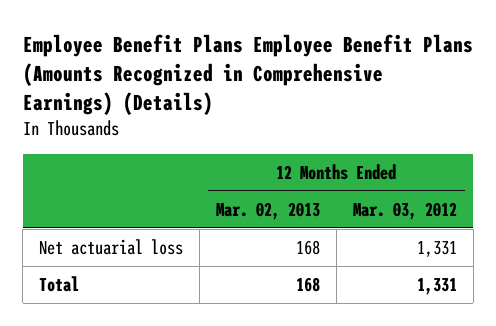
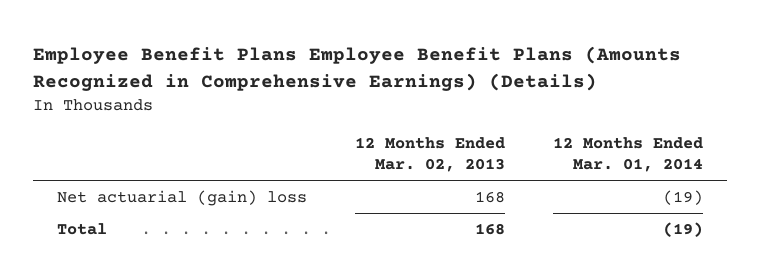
- | 12 Months Ended Mar. 02, 2013 | 12 Months Ended Mar. 03, 2012
+ | 12 Months Ended Mar. 02, 2013 | 12 Months Ended Mar. 01, 2014
- Net actuarial loss | 168 | 1,331
+ Net actuarial (gain) loss | 168 | (19)

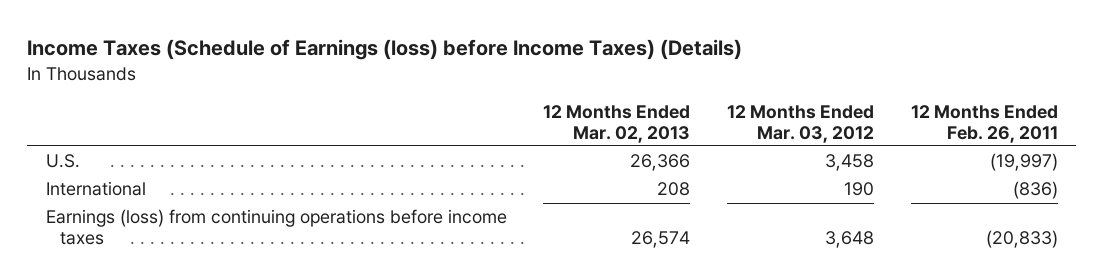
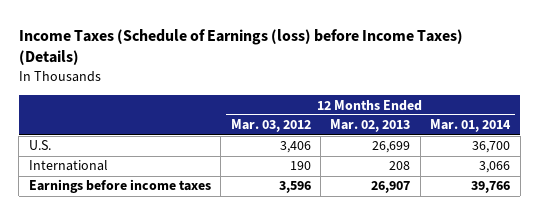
- | 12 Months Ended Mar. 02, 2013 | 12 Months Ended Mar. 03, 2012 | 12 Months Ended Feb. 26, 2011
+ | 12 Months Ended Mar. 03, 2012 | 12 Months Ended Mar. 02, 2013 | 12 Months Ended Mar. 01, 2014
- U.S. | 26,366 | 3,458 | (19,997)
+ U.S. | 3,406 | 26,699 | 36,700
- Earnings (loss) from continuing operations before income taxes | 26,574 | 3,648 | (20,833)
+ Earnings before income taxes | 3,596 | 26,907 | 39,766

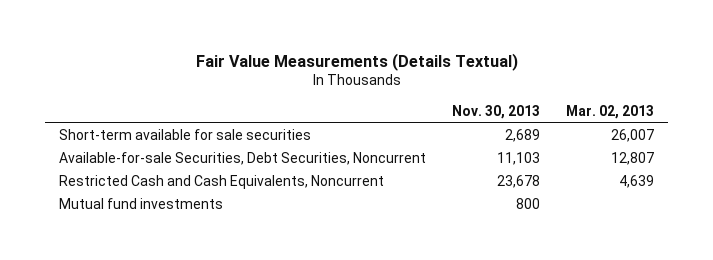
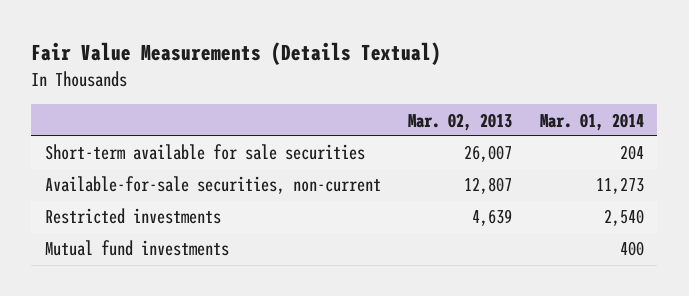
- | Nov. 30, 2013 | Mar. 02, 2013
+ | Mar. 02, 2013 | Mar. 01, 2014
- Available-for-sale Securities, Debt Securities, Noncurrent | 11,103 | 12,807
- Restricted Cash and Cash Equivalents, Noncurrent | 23,678 | 4,639
+ Available-for-sale securities, non-current | 12,807 | 11,273
+ Restricted investments | 4,639 | 2,540

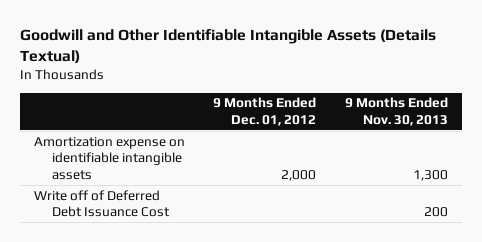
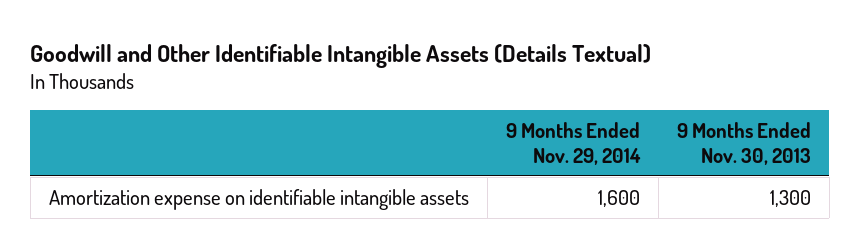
- | 9 Months Ended Dec. 01, 2012 | 9 Months Ended Nov. 30, 2013
+ | 9 Months Ended Nov. 29, 2014 | 9 Months Ended Nov. 30, 2013
- Write off of Deferred Debt Issuance Cost | | 200

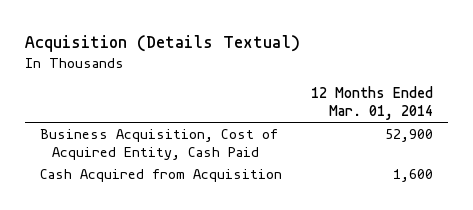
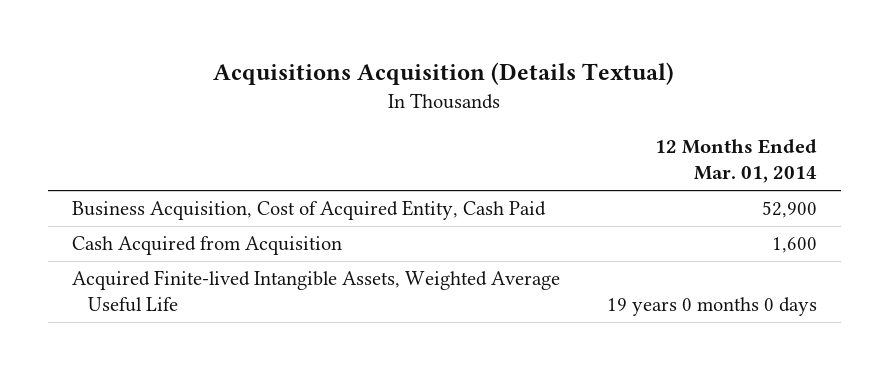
- Acquisition (Details Textual)
+ Acquisitions Acquisition (Details Textual)
+ Acquired Finite-lived Intangible Assets, Weighted Average Useful Life | 19 years 0 months 0 days

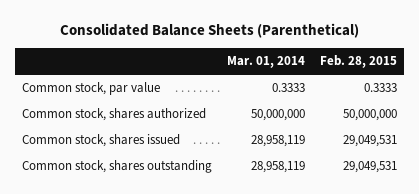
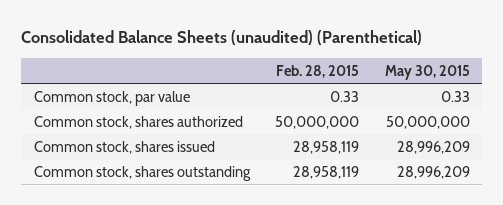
- Consolidated Balance Sheets (Parenthetical)
+ Consolidated Balance Sheets (unaudited) (Parenthetical)
- | Mar. 01, 2014 | Feb. 28, 2015
+ | Feb. 28, 2015 | May 30, 2015
- Common stock, par value | 0.3333 | 0.3333
+ Common stock, par value | 0.33 | 0.33
- Common stock, shares issued | 28,958,119 | 29,049,531
- Common stock, shares outstanding | 28,958,119 | 29,049,531
+ Common stock, shares issued | 28,958,119 | 28,996,209
+ Common stock, shares outstanding | 28,958,119 | 28,996,209

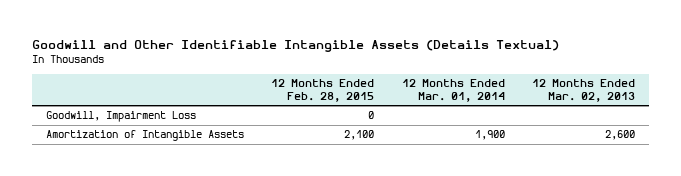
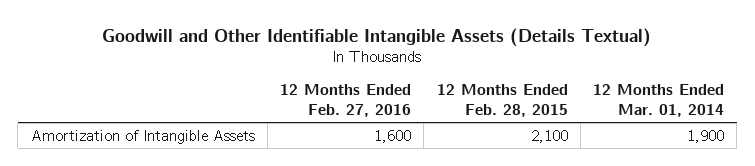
- | 12 Months Ended Feb. 28, 2015 | 12 Months Ended Mar. 01, 2014 | 12 Months Ended Mar. 02, 2013
+ | 12 Months Ended Feb. 27, 2016 | 12 Months Ended Feb. 28, 2015 | 12 Months Ended Mar. 01, 2014
- Goodwill, Impairment Loss | 0 | |

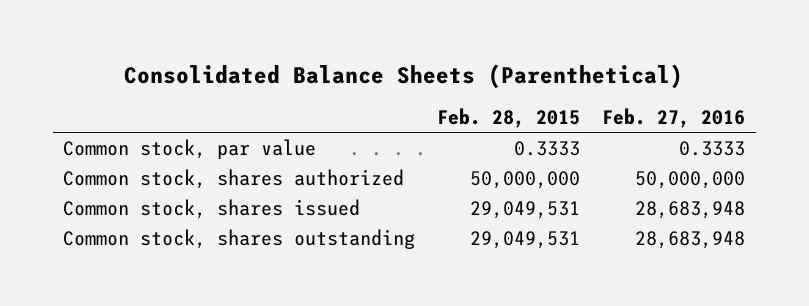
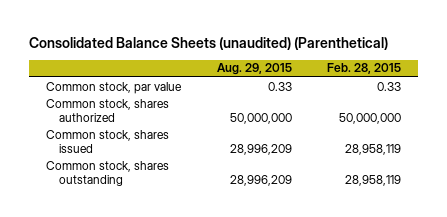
- Consolidated Balance Sheets (Parenthetical)
+ Consolidated Balance Sheets (unaudited) (Parenthetical)
- | Feb. 28, 2015 | Feb. 27, 2016
+ | Aug. 29, 2015 | Feb. 28, 2015
- Common stock, par value | 0.3333 | 0.3333
+ Common stock, par value | 0.33 | 0.33
- Common stock, shares issued | 29,049,531 | 28,683,948
- Common stock, shares outstanding | 29,049,531 | 28,683,948
+ Common stock, shares issued | 28,996,209 | 28,958,119
+ Common stock, shares outstanding | 28,996,209 | 28,958,119

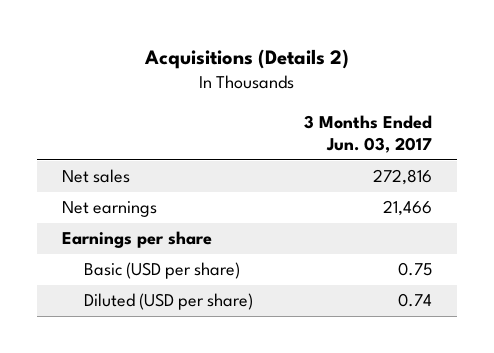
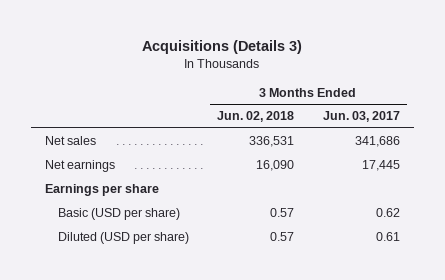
- Acquisitions (Details 2)
+ Acquisitions (Details 3)
- | 3 Months Ended Jun. 03, 2017
+ | 3 Months Ended Jun. 02, 2018 | 3 Months Ended Jun. 03, 2017
- Net sales | 272,816
- Net earnings | 21,466
+ Net sales | 336,531 | 341,686
+ Net earnings | 16,090 | 17,445
- Basic (USD per share) | 0.75
- Diluted (USD per share) | 0.74
+ Basic (USD per share) | 0.57 | 0.62
+ Diluted (USD per share) | 0.57 | 0.61

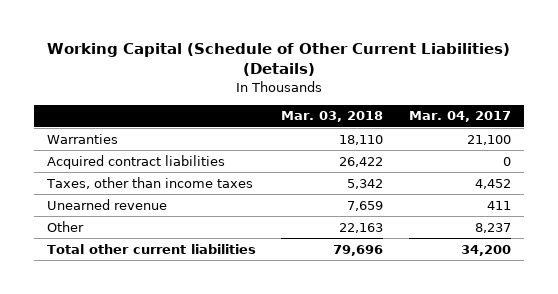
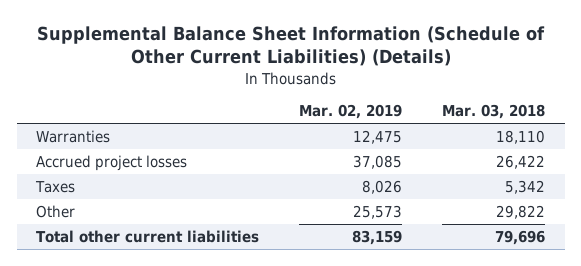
- Working Capital (Schedule of Other Current Liabilities) (Details)
+ Supplemental Balance Sheet Information (Schedule of Other Current Liabilities) (Details)
- | Mar. 03, 2018 | Mar. 04, 2017
+ | Mar. 02, 2019 | Mar. 03, 2018
- Acquired contract liabilities | 26,422 | 0
- Taxes, other than income taxes | 5,342 | 4,452
- Unearned revenue | 7,659 | 411
- Other | 22,163 | 8,237
+ Accrued project losses | 37,085 | 26,422
+ Taxes | 8,026 | 5,342
+ Other | 25,573 | 29,822

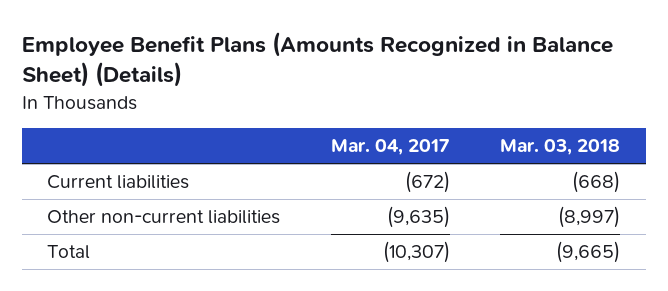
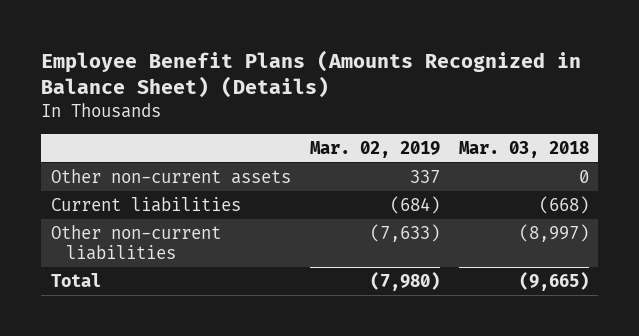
- | Mar. 04, 2017 | Mar. 03, 2018
+ | Mar. 02, 2019 | Mar. 03, 2018
+ Other non-current assets | 337 | 0

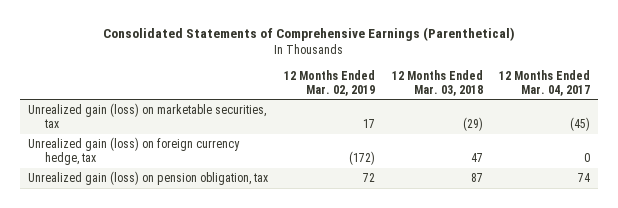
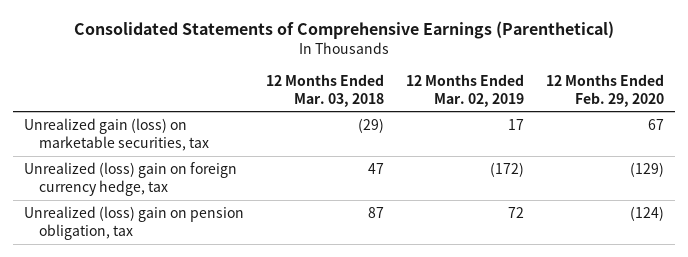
- | 12 Months Ended Mar. 02, 2019 | 12 Months Ended Mar. 03, 2018 | 12 Months Ended Mar. 04, 2017
+ | 12 Months Ended Mar. 03, 2018 | 12 Months Ended Mar. 02, 2019 | 12 Months Ended Feb. 29, 2020
- Unrealized gain (loss) on foreign currency hedge, tax | (172) | 47 | 0
- Unrealized gain (loss) on pension obligation, tax | 72 | 87 | 74
+ Unrealized (loss) gain on foreign currency hedge, tax | 47 | (172) | (129)
+ Unrealized (loss) gain on pension obligation, tax | 87 | 72 | (124)

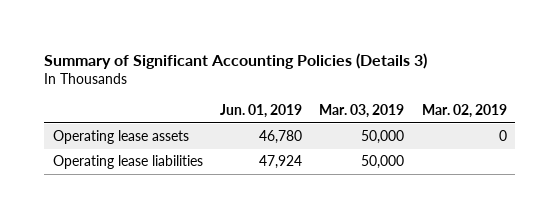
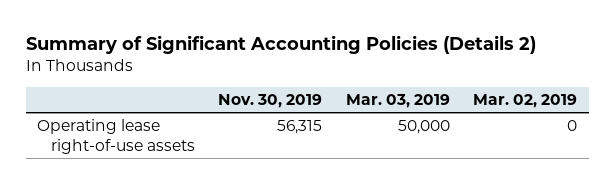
- Summary of Significant Accounting Policies (Details 3)
+ Summary of Significant Accounting Policies (Details 2)
- | Jun. 01, 2019 | Mar. 03, 2019 | Mar. 02, 2019
+ | Nov. 30, 2019 | Mar. 03, 2019 | Mar. 02, 2019
- Operating lease assets | 46,780 | 50,000 | 0
- Operating lease liabilities | 47,924 | 50,000 |
+ Operating lease right-of-use assets | 56,315 | 50,000 | 0

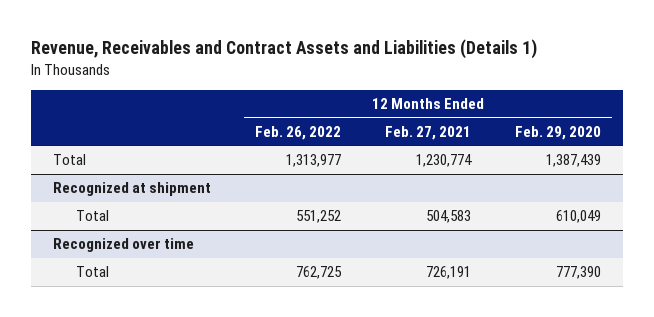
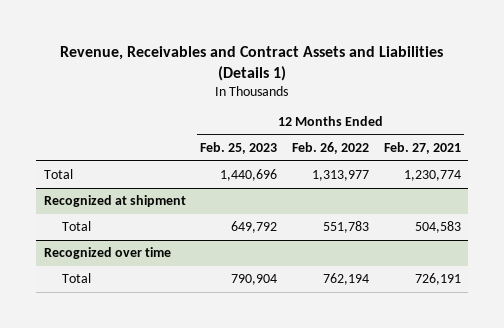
- | 12 Months Ended Feb. 26, 2022 | 12 Months Ended Feb. 27, 2021 | 12 Months Ended Feb. 29, 2020
+ | 12 Months Ended Feb. 25, 2023 | 12 Months Ended Feb. 26, 2022 | 12 Months Ended Feb. 27, 2021
@ Recognized at shipment
- Total | 551,252 | 504,583 | 610,049
+ Total | 649,792 | 551,783 | 504,583
@ Recognized over time
- Total | 762,725 | 726,191 | 777,390
+ Total | 790,904 | 762,194 | 726,191

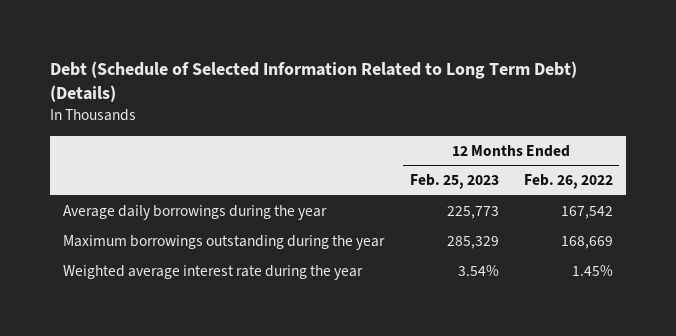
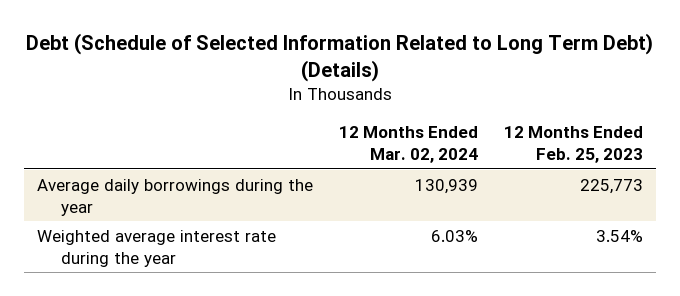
- | 12 Months Ended Feb. 25, 2023 | 12 Months Ended Feb. 26, 2022
+ | 12 Months Ended Mar. 02, 2024 | 12 Months Ended Feb. 25, 2023
- Maximum borrowings outstanding during the year | 285,329 | 168,669

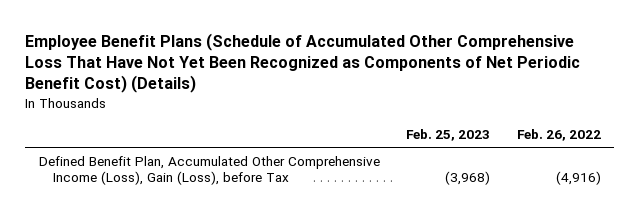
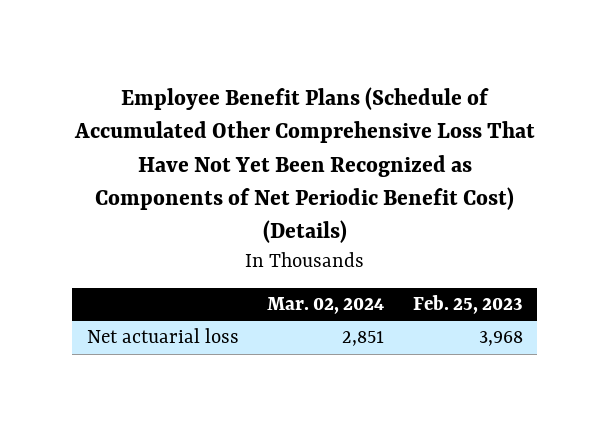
- | Feb. 25, 2023 | Feb. 26, 2022
+ | Mar. 02, 2024 | Feb. 25, 2023
- Defined Benefit Plan, Accumulated Other Comprehensive Income (Loss), Gain (Loss), before Tax | (3,968) | (4,916)
+ Net actuarial loss | 2,851 | 3,968

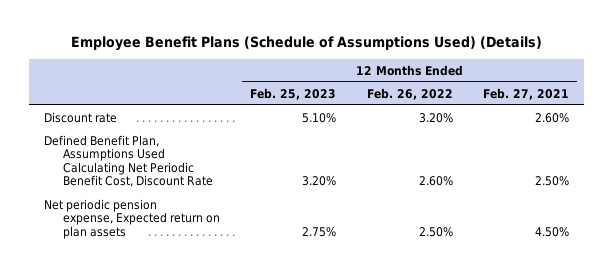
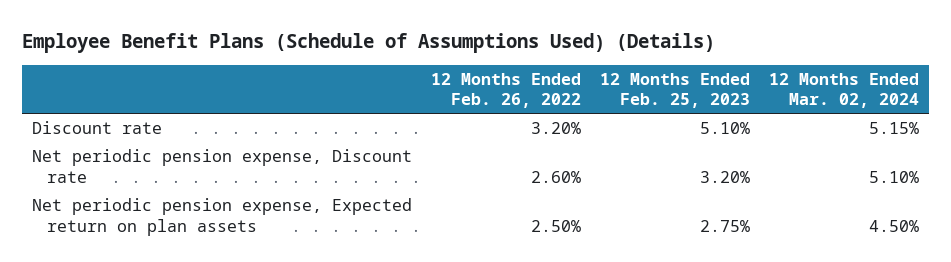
- | 12 Months Ended Feb. 25, 2023 | 12 Months Ended Feb. 26, 2022 | 12 Months Ended Feb. 27, 2021
+ | 12 Months Ended Feb. 26, 2022 | 12 Months Ended Feb. 25, 2023 | 12 Months Ended Mar. 02, 2024
- Defined Benefit Plan, Assumptions Used Calculating Net Periodic Benefit Cost, Discount Rate | 3.20% | 2.60% | 2.50%
+ Net periodic pension expense, Discount rate | 2.60% | 3.20% | 5.10%

